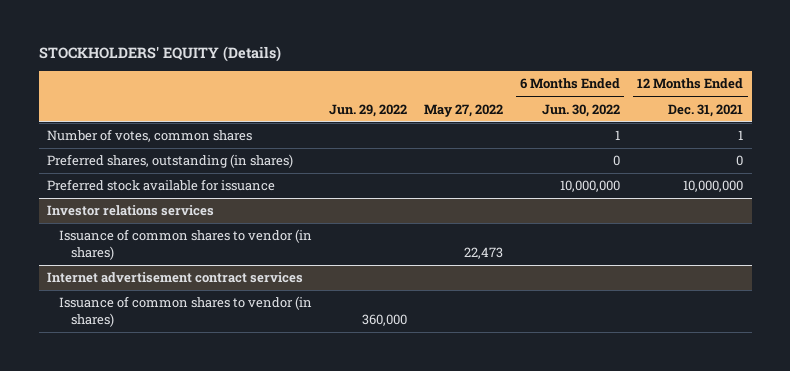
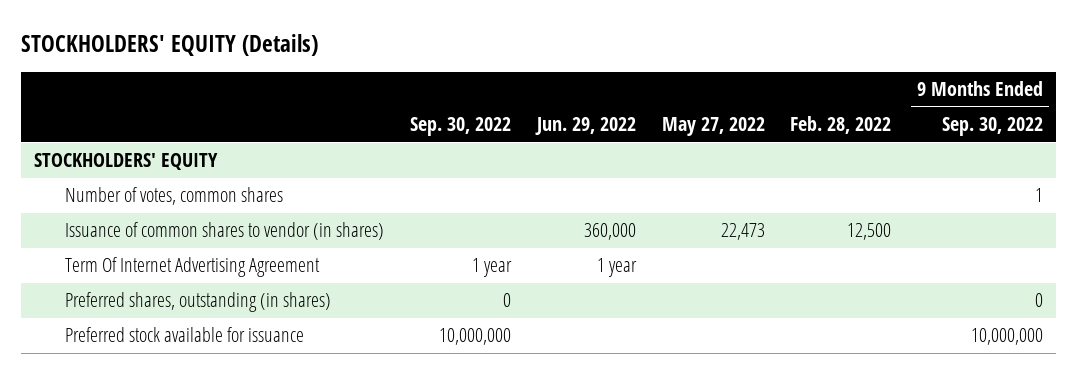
- | Jun. 29, 2022 | May 27, 2022 | 6 Months Ended Jun. 30, 2022 | 12 Months Ended Dec. 31, 2021
+ | Sep. 30, 2022 | Jun. 29, 2022 | May 27, 2022 | Feb. 28, 2022 | 9 Months Ended Sep. 30, 2022
+ STOCKHOLDERS' EQUITY
+ Issuance of common shares to vendor (in shares) | | 360,000 | 22,473 | 12,500 |
+ Term Of Internet Advertising Agreement | 1 year | 1 year | | |
- Investor relations services
- Issuance of common shares to vendor (in shares) | | 22,473 | |
- Internet advertisement contract services
- Issuance of common shares to vendor (in shares) | 360,000 | | |

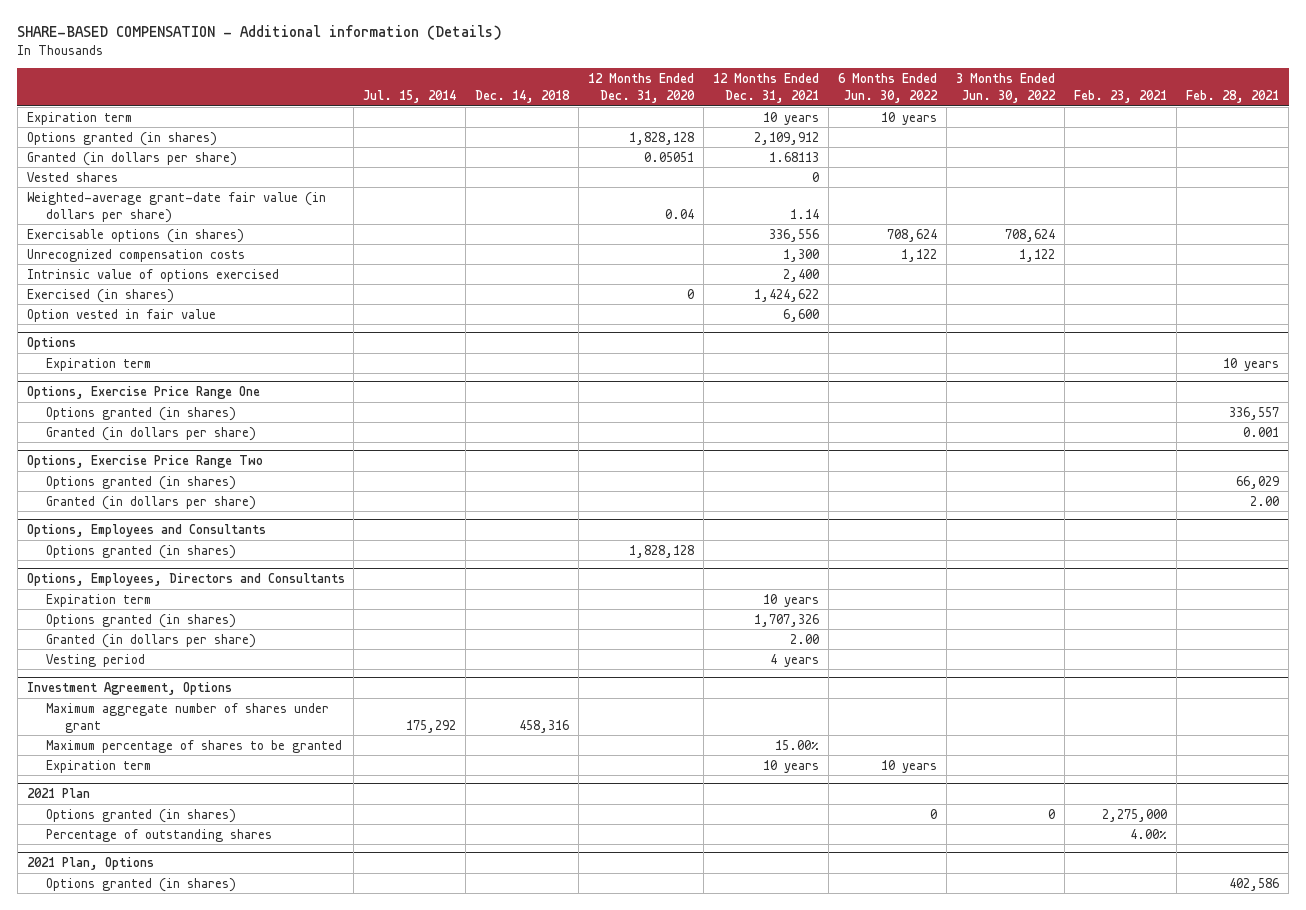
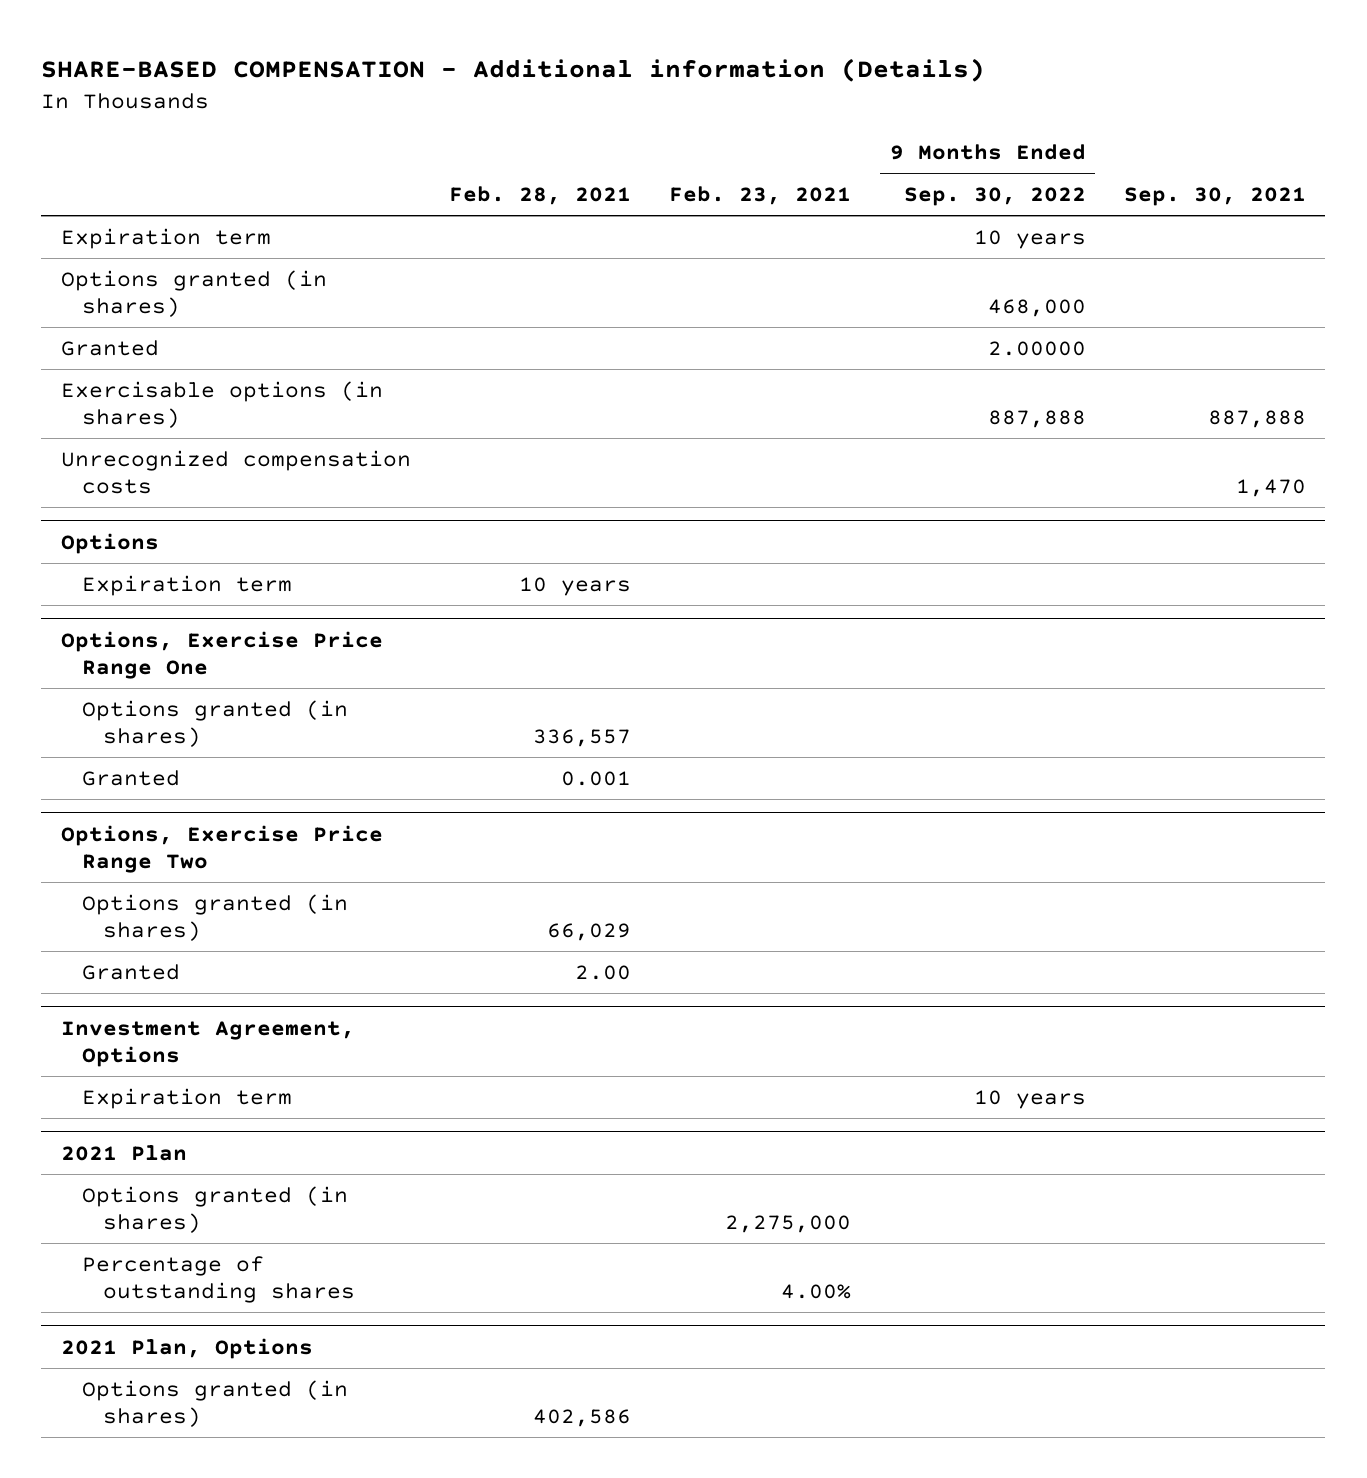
- | Jul. 15, 2014 | Dec. 14, 2018 | 12 Months Ended Dec. 31, 2020 | 12 Months Ended Dec. 31, 2021 | 6 Months Ended Jun. 30, 2022 | 3 Months Ended Jun. 30, 2022 | Feb. 23, 2021 | Feb. 28, 2021
+ | Feb. 28, 2021 | Feb. 23, 2021 | 9 Months Ended Sep. 30, 2022 | Sep. 30, 2021
- Granted (in dollars per share) | | | 0.05051 | 1.68113 | | | |
- Vested shares | | | | 0 | | | |
- Weighted-average grant-date fair value (in dollars per share) | | | 0.04 | 1.14 | | | |
+ Granted | | | 2.00000 |
- Intrinsic value of options exercised | | | | 2,400 | | | |
- Exercised (in shares) | | | 0 | 1,424,622 | | | |
- Option vested in fair value | | | | 6,600 | | | |
@ Options, Exercise Price Range One
- Granted (in dollars per share) | | | | | | | | 0.001
+ Granted | 0.001 | | |
@ Options, Exercise Price Range Two
- Granted (in dollars per share) | | | | | | | | 2.00
- Options, Employees and Consultants
- Options granted (in shares) | | | 1,828,128 | | | | |
- Options, Employees, Directors and Consultants
- Expiration term | | | | 10 years | | | |
- Options granted (in shares) | | | | 1,707,326 | | | |
- Granted (in dollars per share) | | | | 2.00 | | | |
- Vesting period | | | | 4 years | | | |
@ Options, Exercise Price Range Two
+ Granted | 2.00 | | |
@ Investment Agreement, Options
- Maximum aggregate number of shares under grant | 175,292 | 458,316 | | | | | |
- Maximum percentage of shares to be granted | | | | 15.00% | | | |

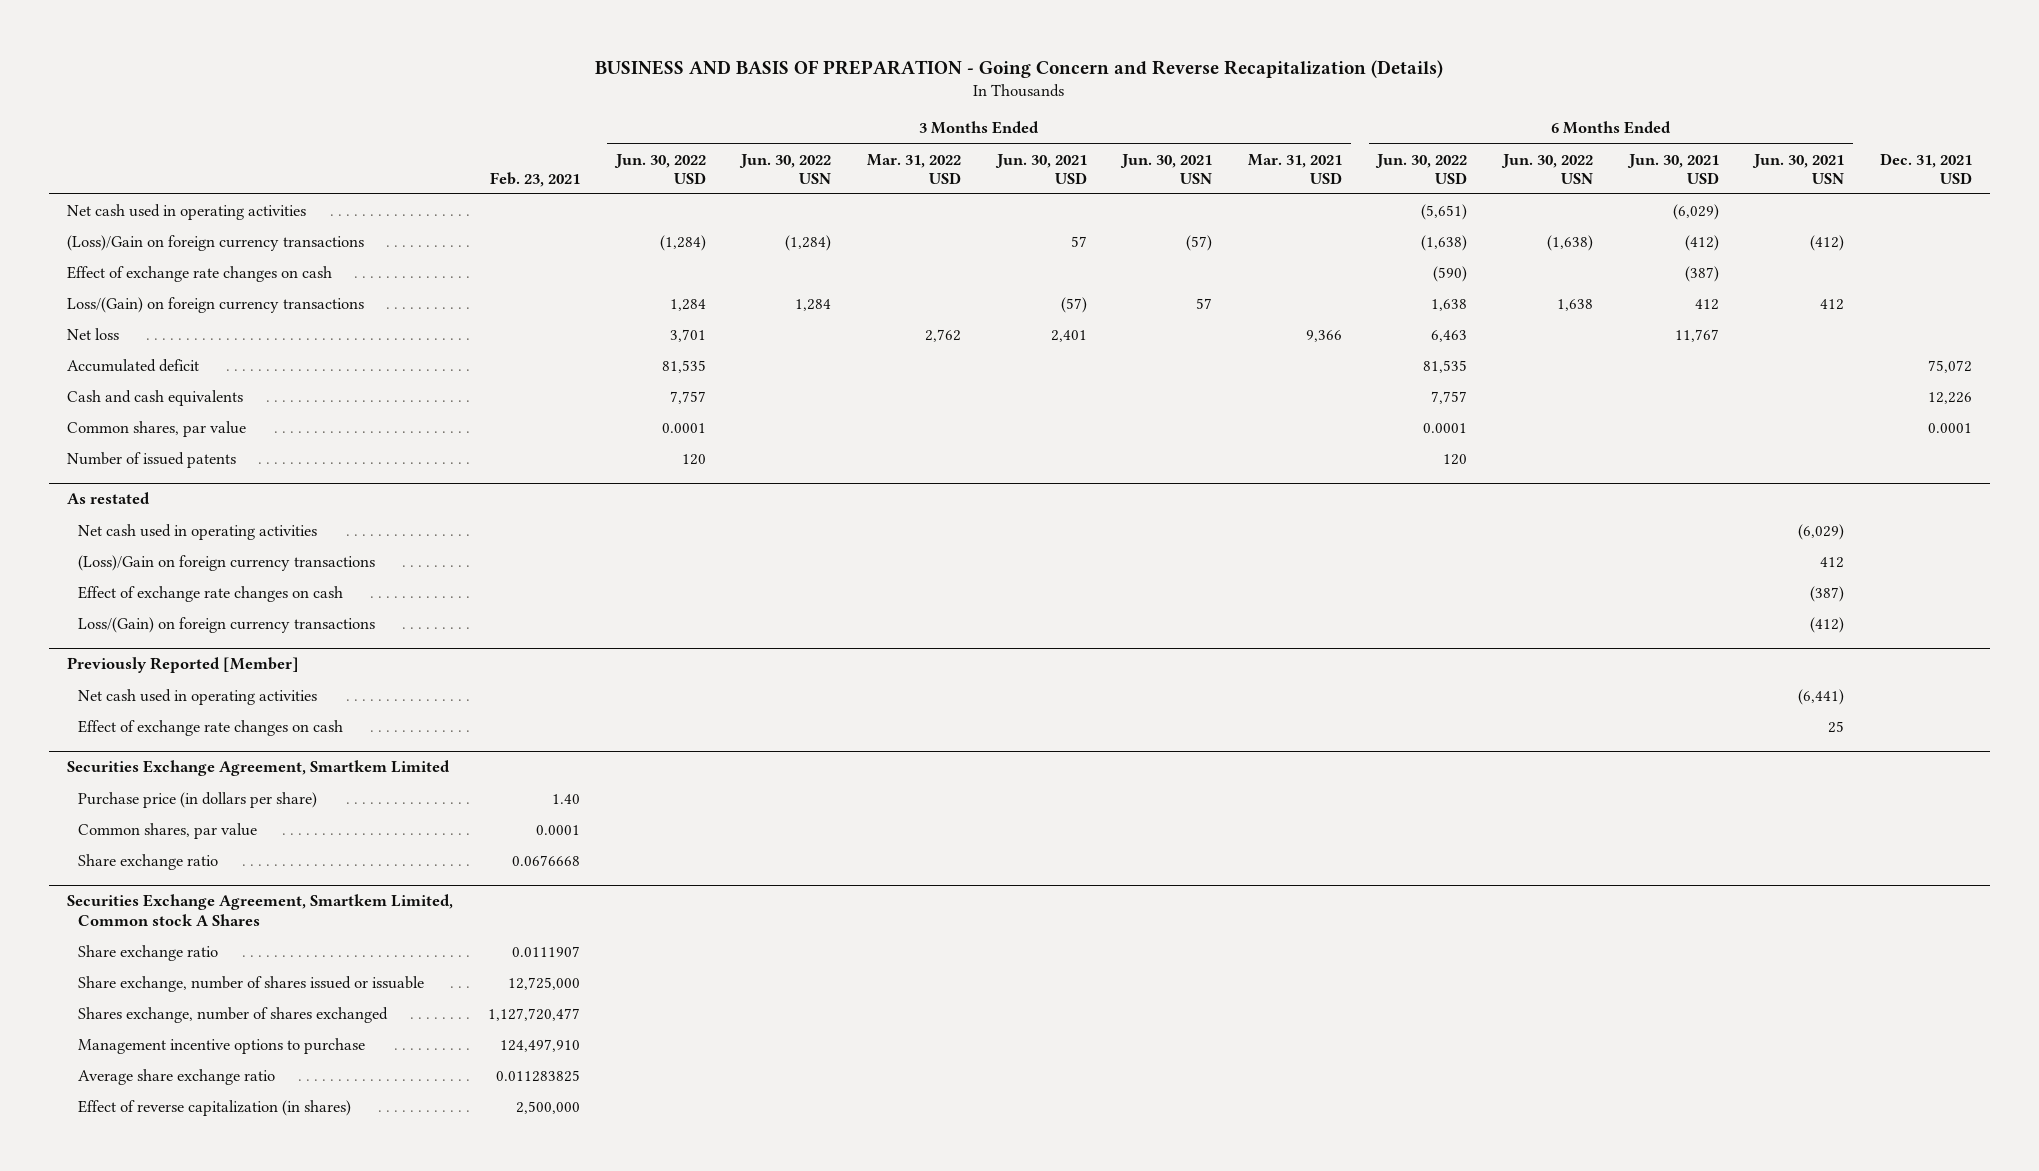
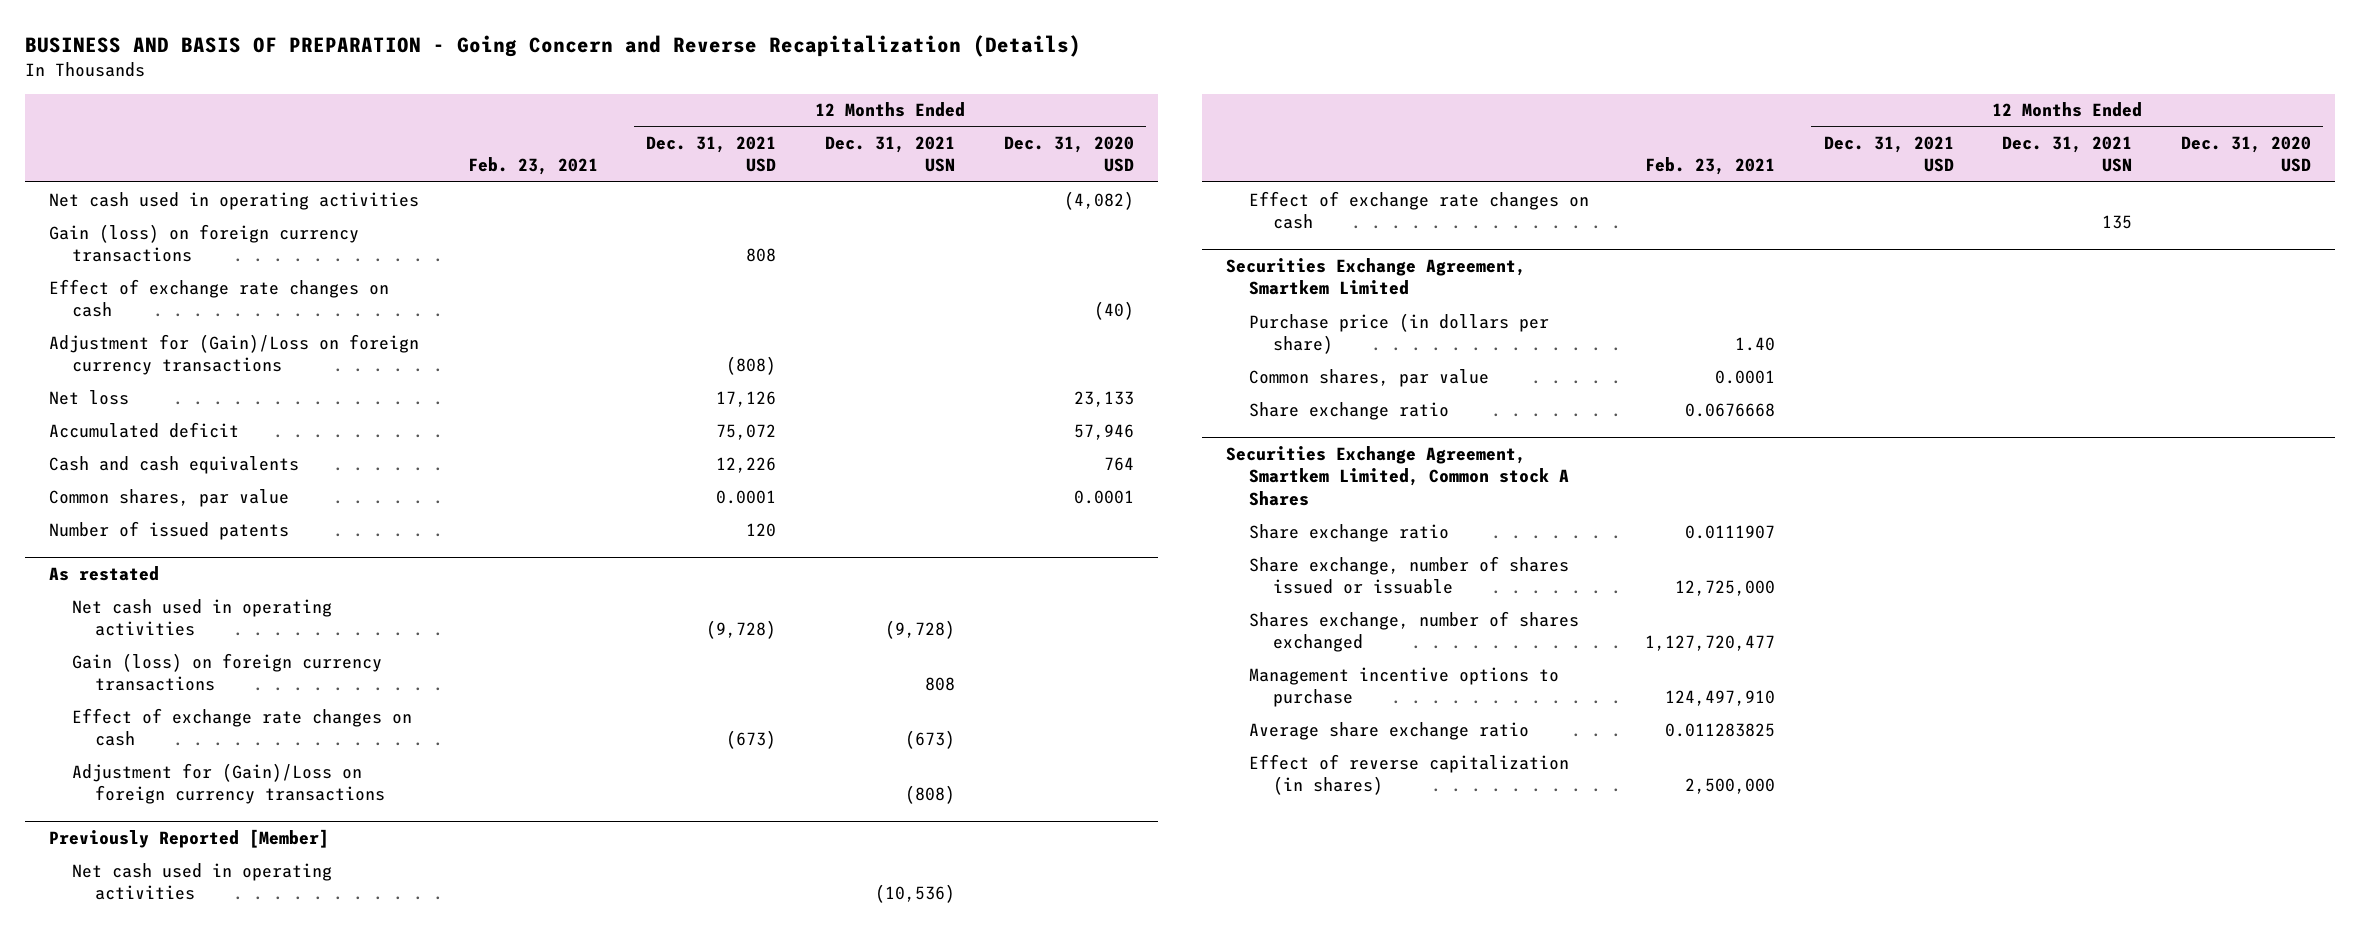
- | Feb. 23, 2021 | 3 Months Ended Jun. 30, 2022 USD | 3 Months Ended Jun. 30, 2022 USN | 3 Months Ended Mar. 31, 2022 USD | 3 Months Ended Jun. 30, 2021 USD | 3 Months Ended Jun. 30, 2021 USN | 3 Months Ended Mar. 31, 2021 USD | 6 Months Ended Jun. 30, 2022 USD | 6 Months Ended Jun. 30, 2022 USN | 6 Months Ended Jun. 30, 2021 USD | 6 Months Ended Jun. 30, 2021 USN | Dec. 31, 2021 USD
+ | Feb. 23, 2021 | 12 Months Ended Dec. 31, 2021 USD | 12 Months Ended Dec. 31, 2021 USN | 12 Months Ended Dec. 31, 2020 USD
- (Loss)/Gain on foreign currency transactions | | (1,284) | (1,284) | | 57 | (57) | | (1,638) | (1,638) | (412) | (412) |
+ Gain (loss) on foreign currency transactions | | 808 | |
- Loss/(Gain) on foreign currency transactions | | 1,284 | 1,284 | | (57) | 57 | | 1,638 | 1,638 | 412 | 412 |
+ Adjustment for (Gain)/Loss on foreign currency transactions | | (808) | |
@ As restated
- (Loss)/Gain on foreign currency transactions | | | | | | | | | | | 412 |
+ Gain (loss) on foreign currency transactions | | | 808 |
- Loss/(Gain) on foreign currency transactions | | | | | | | | | | | (412) |
+ Adjustment for (Gain)/Loss on foreign currency transactions | | | (808) |

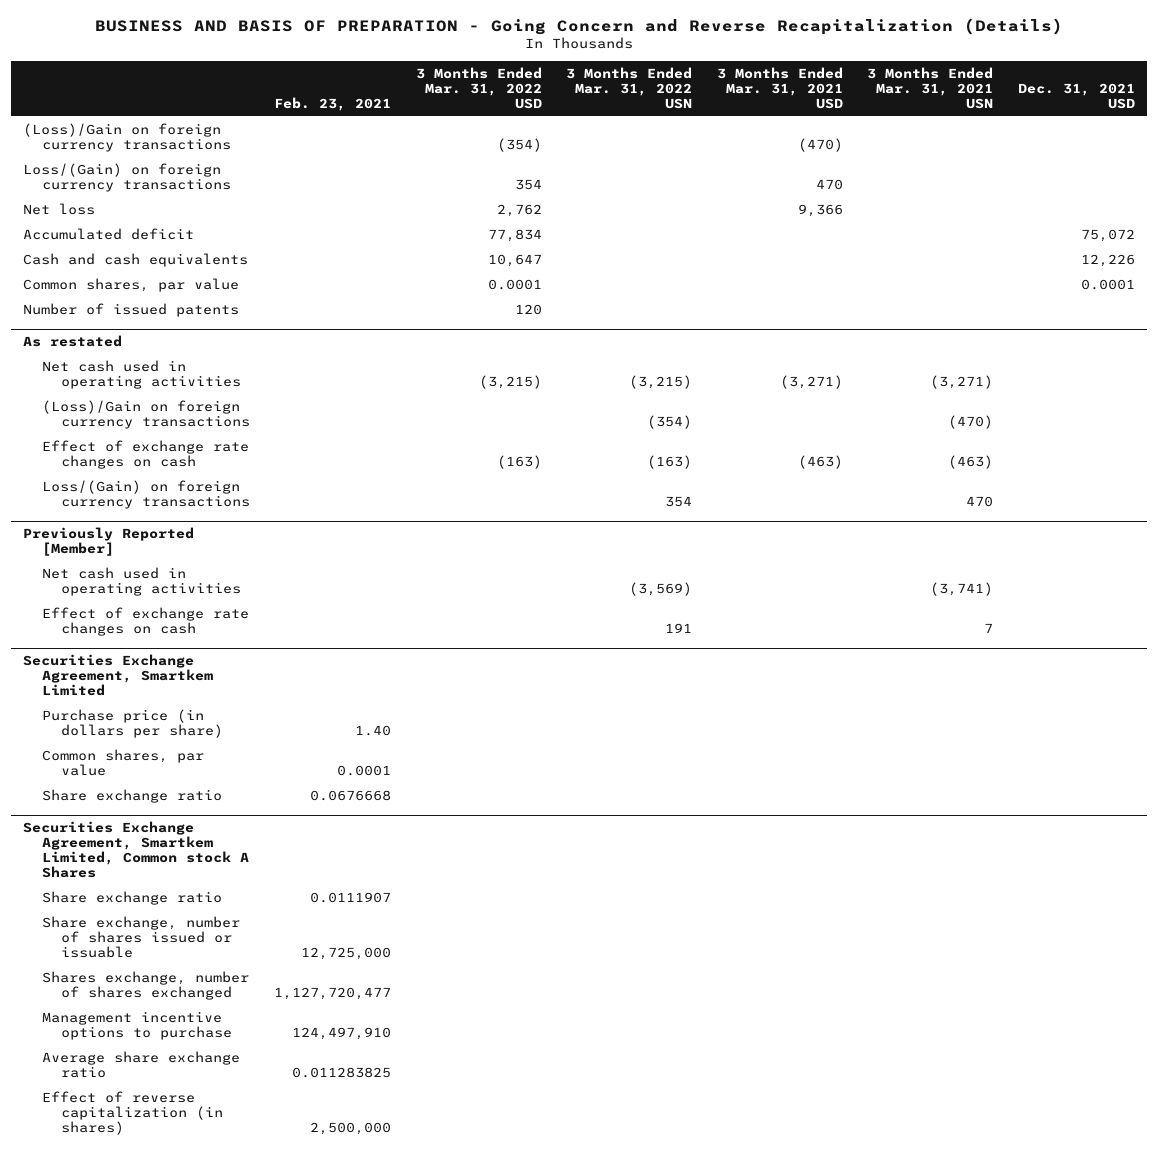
- | Feb. 23, 2021 | 12 Months Ended Dec. 31, 2021 USD | 12 Months Ended Dec. 31, 2021 USN | 12 Months Ended Dec. 31, 2020 USD
+ | Feb. 23, 2021 | 3 Months Ended Mar. 31, 2022 USD | 3 Months Ended Mar. 31, 2022 USN | 3 Months Ended Mar. 31, 2021 USD | 3 Months Ended Mar. 31, 2021 USN | Dec. 31, 2021 USD
- Net cash used in operating activities | | | | (4,082)
- Gain (loss) on foreign currency transactions | | 808 | |
- Effect of exchange rate changes on cash | | | | (40)
- Adjustment for (Gain)/Loss on foreign currency transactions | | (808) | |
+ (Loss)/Gain on foreign currency transactions | | (354) | | (470) | |
+ Loss/(Gain) on foreign currency transactions | | 354 | | 470 | |
@ As restated
- Gain (loss) on foreign currency transactions | | | 808 |
+ (Loss)/Gain on foreign currency transactions | | | (354) | | (470) |
- Adjustment for (Gain)/Loss on foreign currency transactions | | | (808) |
+ Loss/(Gain) on foreign currency transactions | | | 354 | | 470 |

